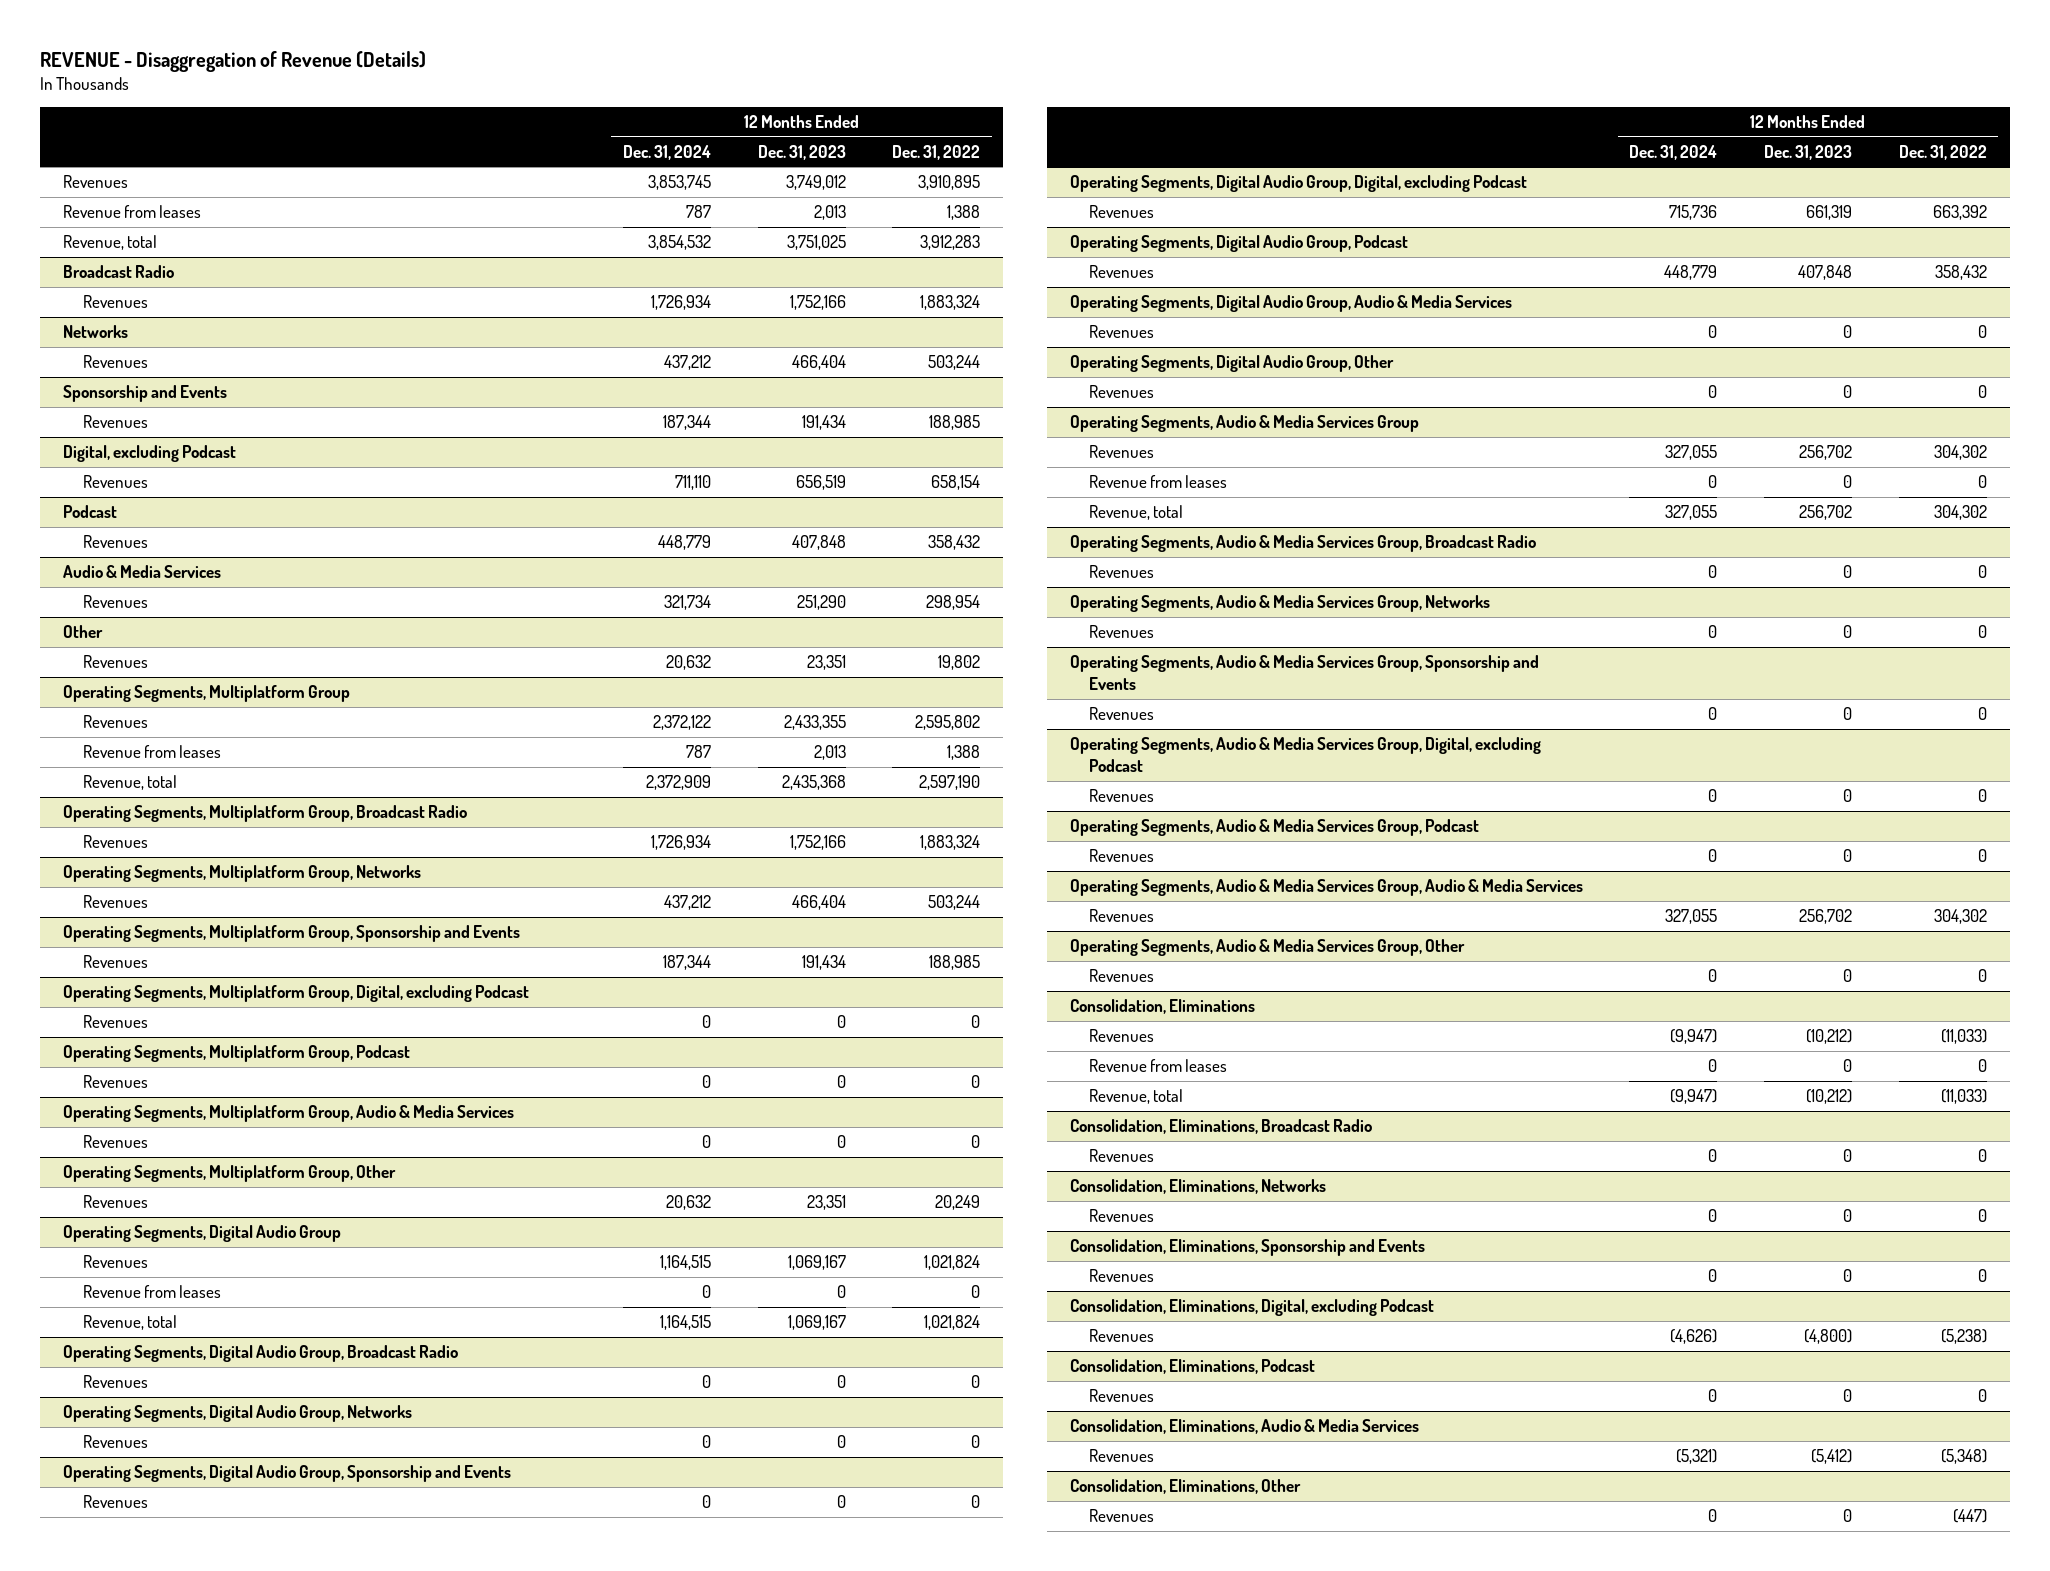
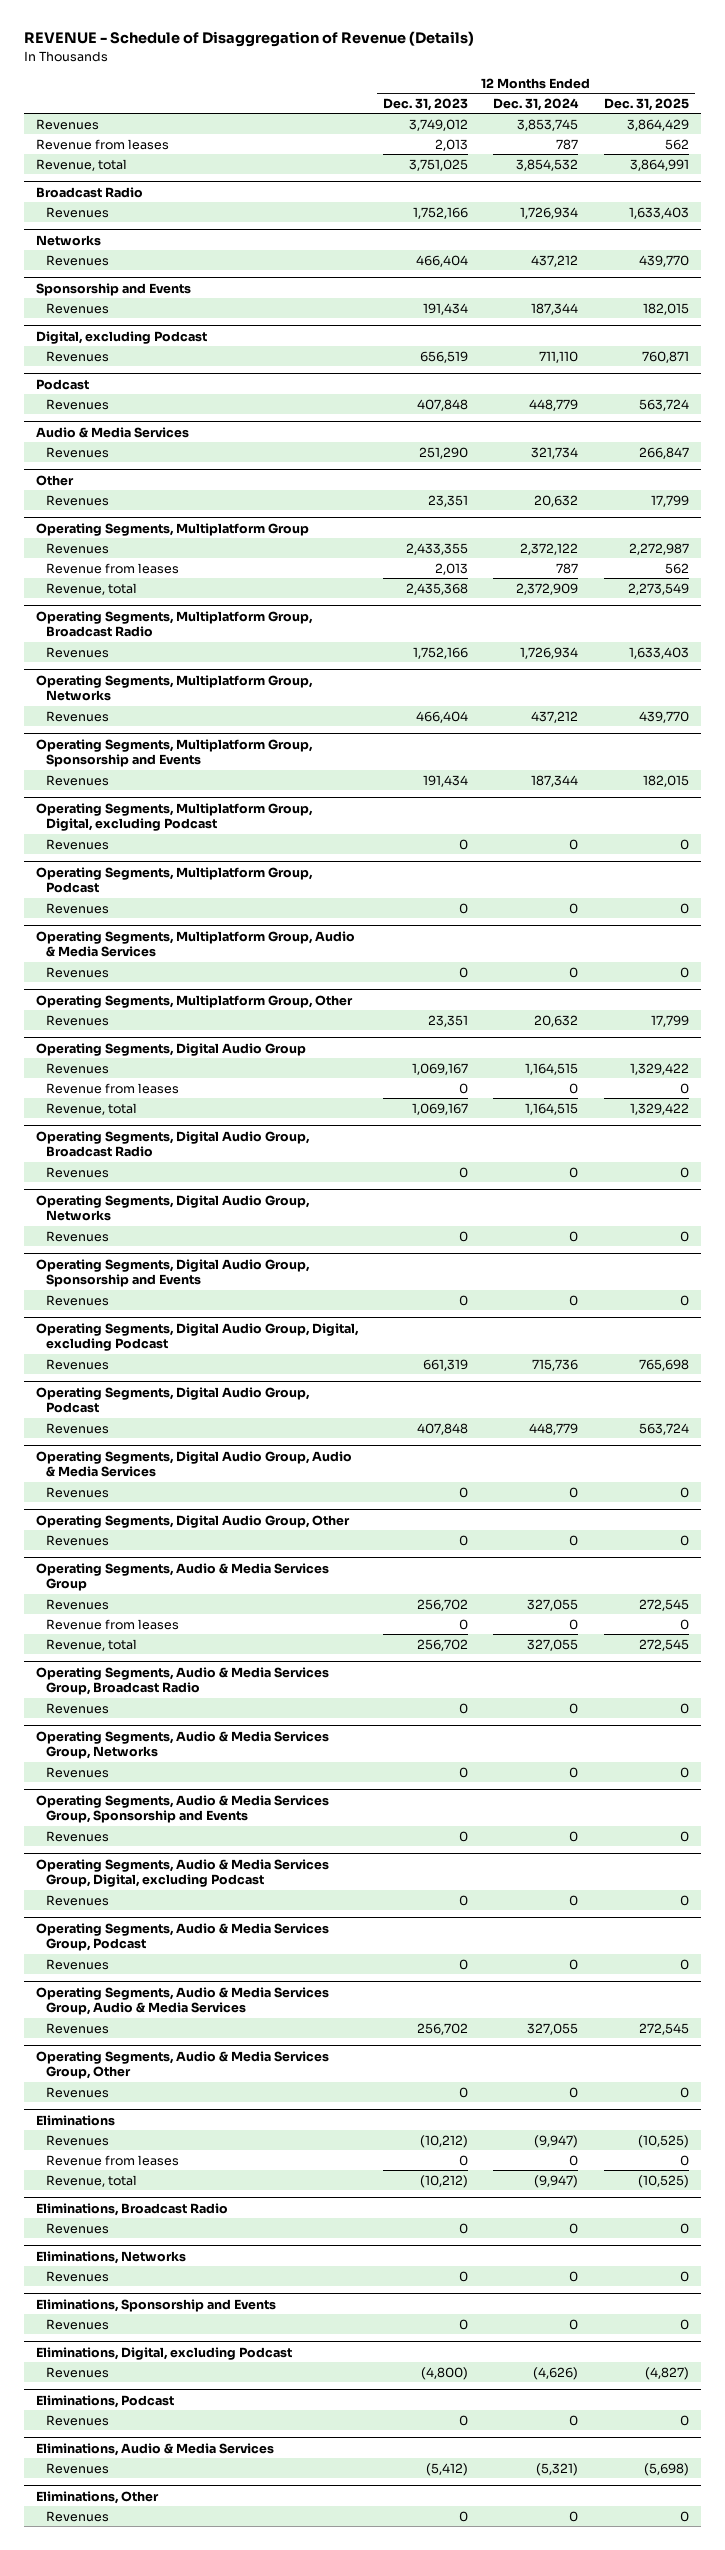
- REVENUE - Disaggregation of Revenue (Details)
+ REVENUE - Schedule of Disaggregation of Revenue (Details)
- | 12 Months Ended Dec. 31, 2024 | 12 Months Ended Dec. 31, 2023 | 12 Months Ended Dec. 31, 2022
+ | 12 Months Ended Dec. 31, 2023 | 12 Months Ended Dec. 31, 2024 | 12 Months Ended Dec. 31, 2025
- Consolidation, Eliminations
+ Eliminations
- Consolidation, Eliminations, Broadcast Radio
+ Eliminations, Broadcast Radio
- Consolidation, Eliminations, Networks
+ Eliminations, Networks
- Consolidation, Eliminations, Sponsorship and Events
+ Eliminations, Sponsorship and Events
- Consolidation, Eliminations, Digital, excluding Podcast
+ Eliminations, Digital, excluding Podcast
- Consolidation, Eliminations, Podcast
+ Eliminations, Podcast
- Consolidation, Eliminations, Audio & Media Services
+ Eliminations, Audio & Media Services
- Consolidation, Eliminations, Other
+ Eliminations, Other

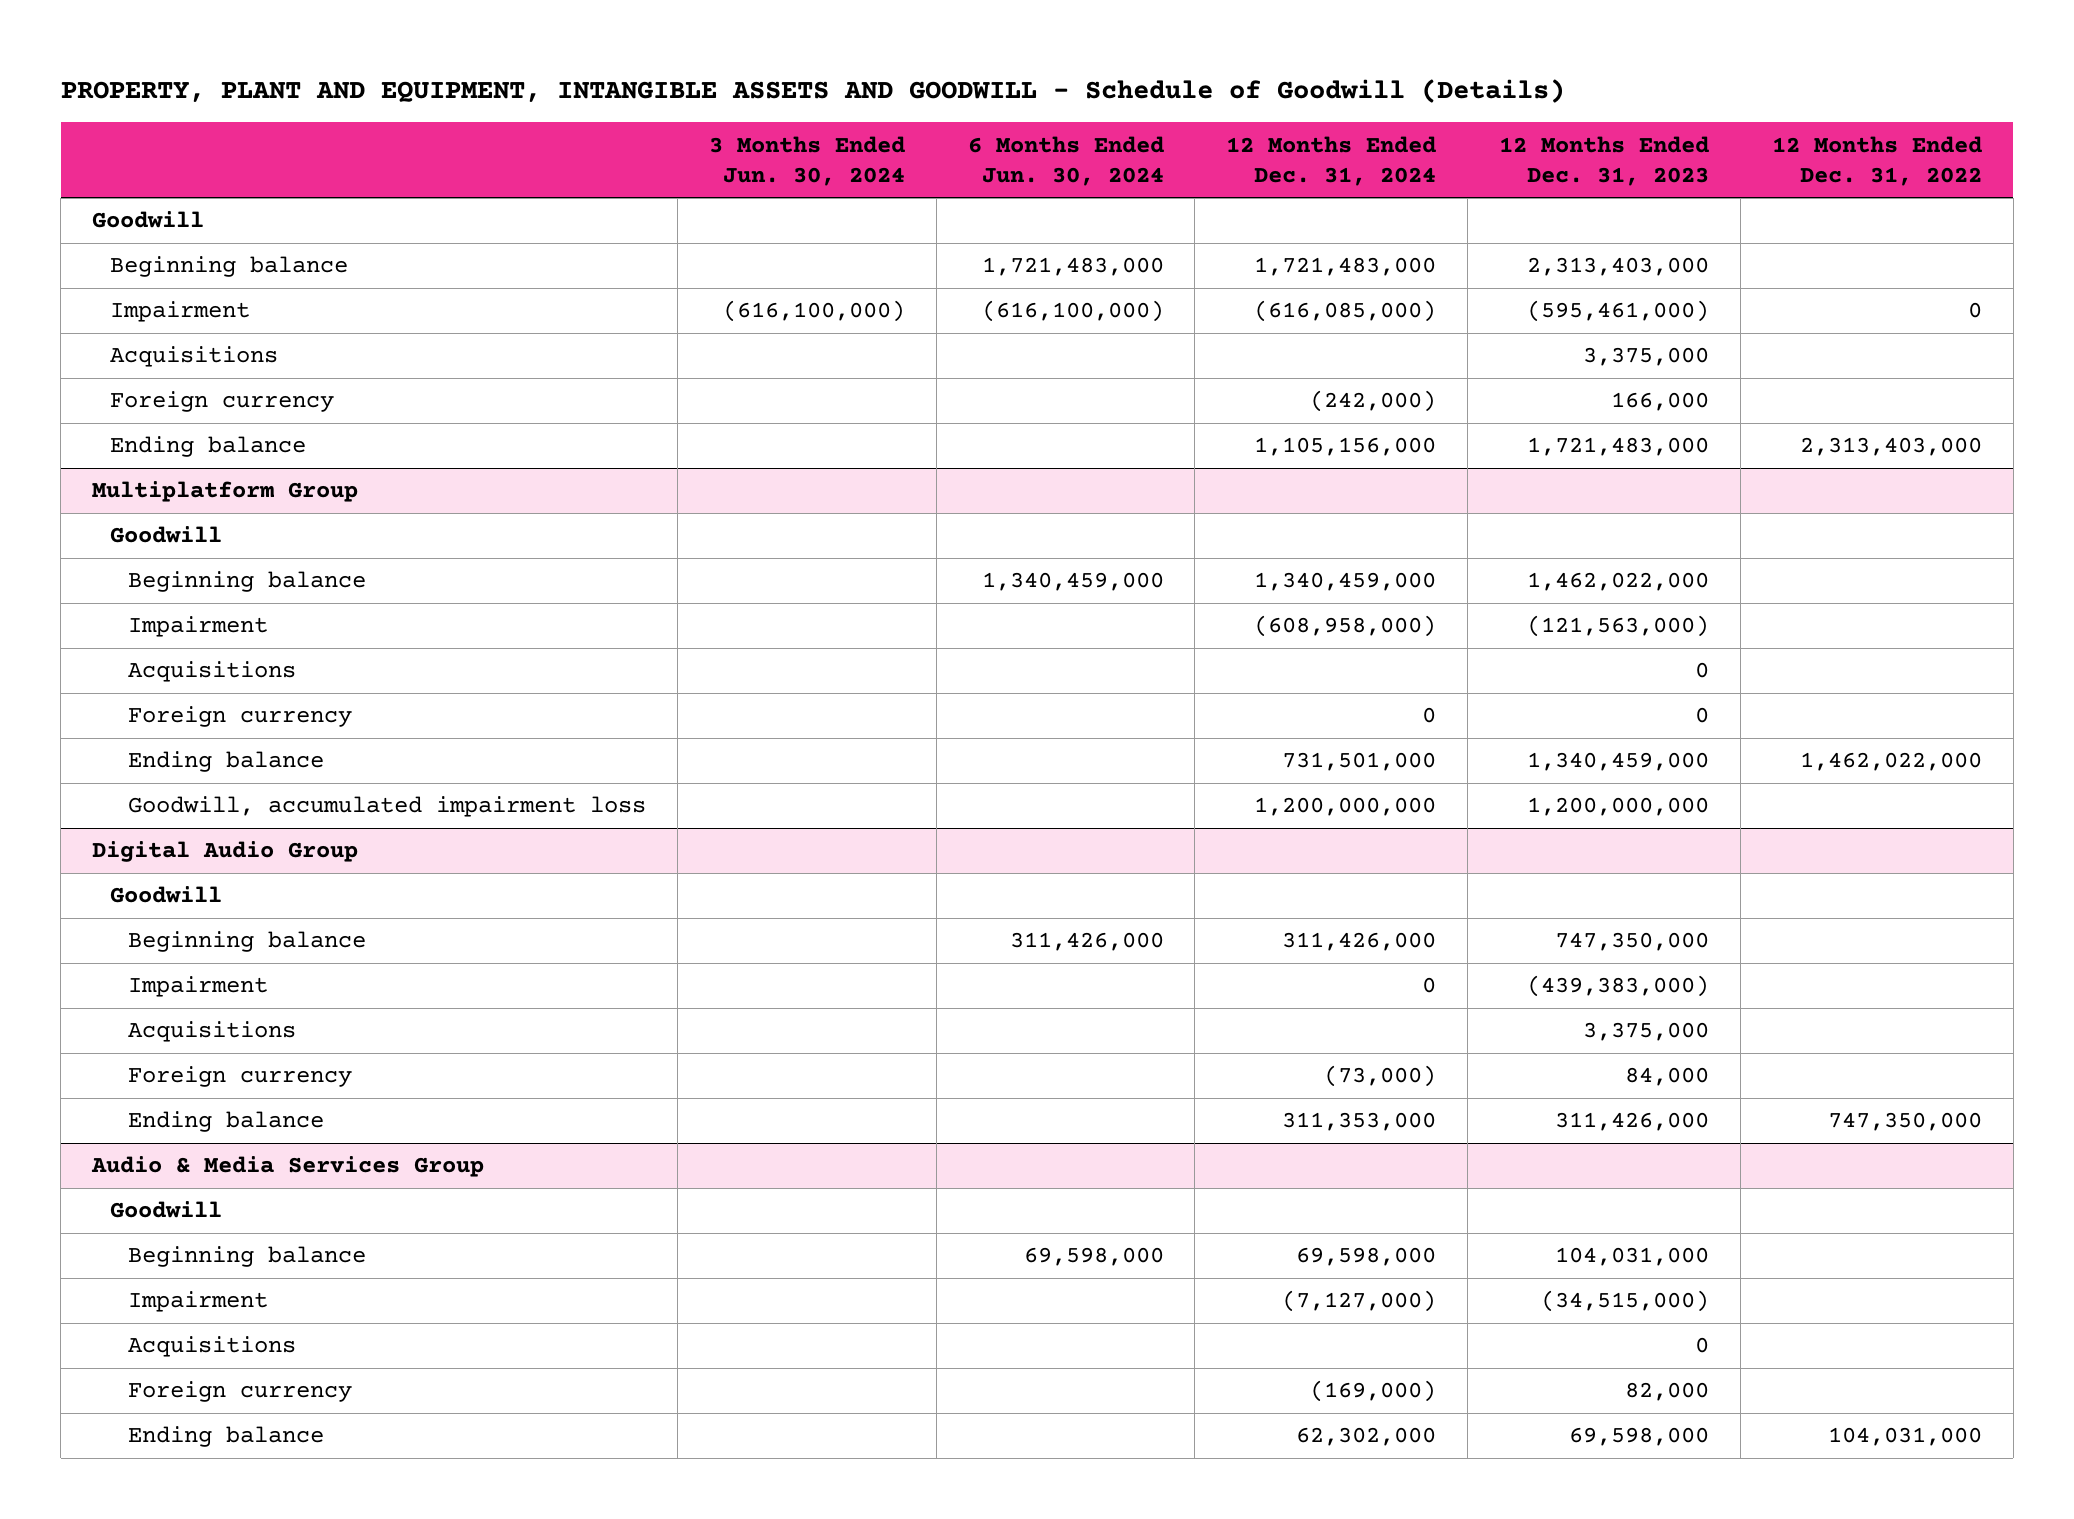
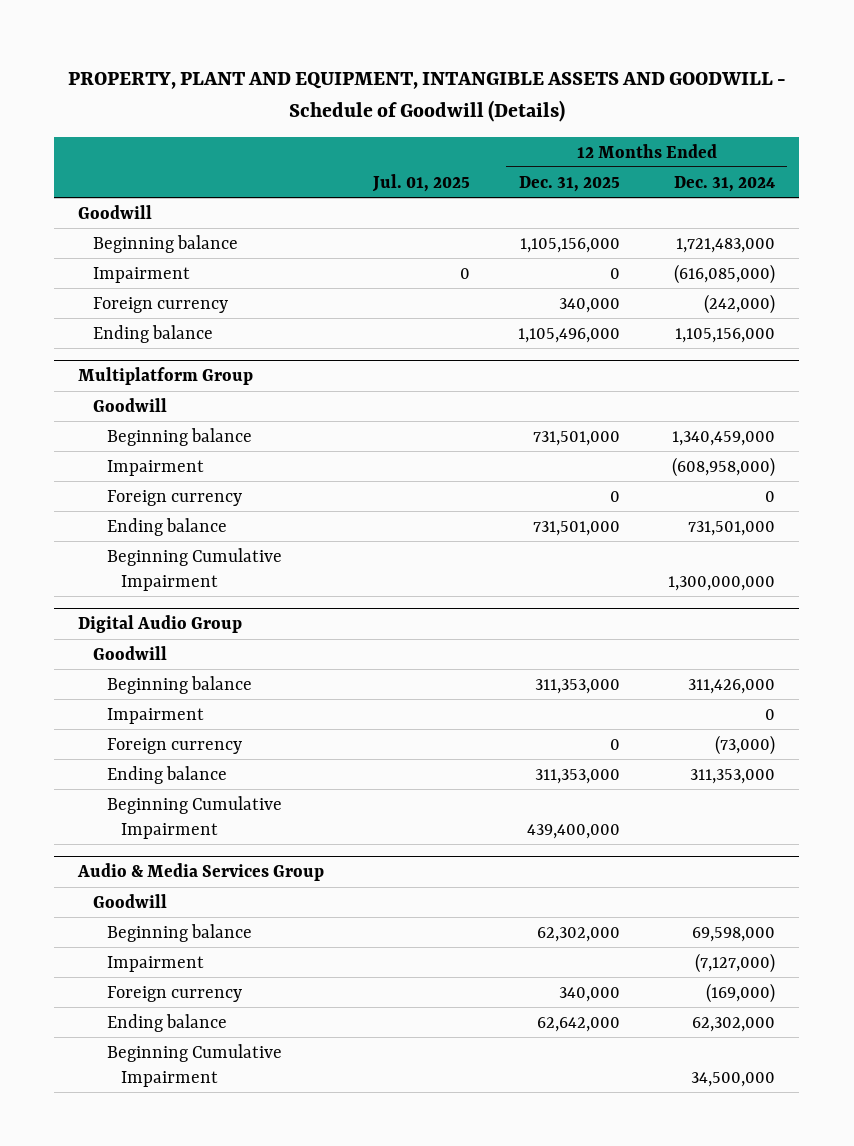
- | 3 Months Ended Jun. 30, 2024 | 6 Months Ended Jun. 30, 2024 | 12 Months Ended Dec. 31, 2024 | 12 Months Ended Dec. 31, 2023 | 12 Months Ended Dec. 31, 2022
+ | Jul. 01, 2025 | 12 Months Ended Dec. 31, 2025 | 12 Months Ended Dec. 31, 2024
- Acquisitions | | | | 3,375,000 |
@ Multiplatform Group
- Acquisitions | | | | 0 |
- Goodwill, accumulated impairment loss | | | 1,200,000,000 | 1,200,000,000 |
+ Beginning Cumulative Impairment | | | 1,300,000,000
@ Digital Audio Group
- Acquisitions | | | | 3,375,000 |
+ Beginning Cumulative Impairment | | 439,400,000 |
@ Audio & Media Services Group
- Acquisitions | | | | 0 |
+ Beginning Cumulative Impairment | | | 34,500,000

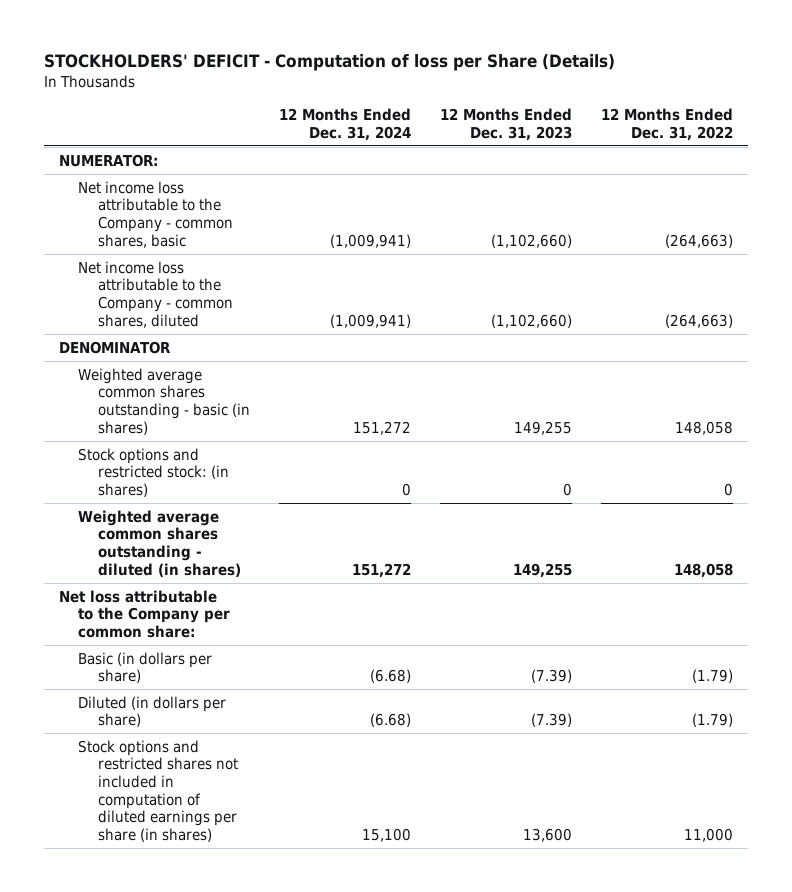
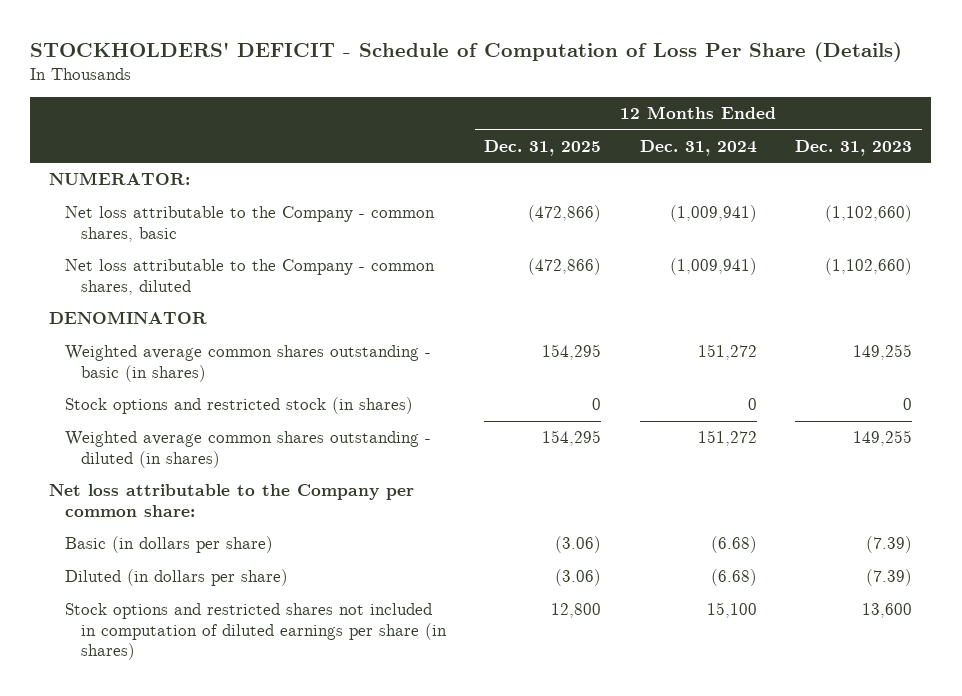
- STOCKHOLDERS' DEFICIT - Computation of loss per Share (Details)
+ STOCKHOLDERS' DEFICIT - Schedule of Computation of Loss Per Share (Details)
- | 12 Months Ended Dec. 31, 2024 | 12 Months Ended Dec. 31, 2023 | 12 Months Ended Dec. 31, 2022
+ | 12 Months Ended Dec. 31, 2025 | 12 Months Ended Dec. 31, 2024 | 12 Months Ended Dec. 31, 2023
- Net income loss attributable to the Company - common shares, basic | (1,009,941) | (1,102,660) | (264,663)
- Net income loss attributable to the Company - common shares, diluted | (1,009,941) | (1,102,660) | (264,663)
+ Net loss attributable to the Company - common shares, basic | (472,866) | (1,009,941) | (1,102,660)
+ Net loss attributable to the Company - common shares, diluted | (472,866) | (1,009,941) | (1,102,660)
- Stock options and restricted stock: (in shares) | 0 | 0 | 0
+ Stock options and restricted stock (in shares) | 0 | 0 | 0

